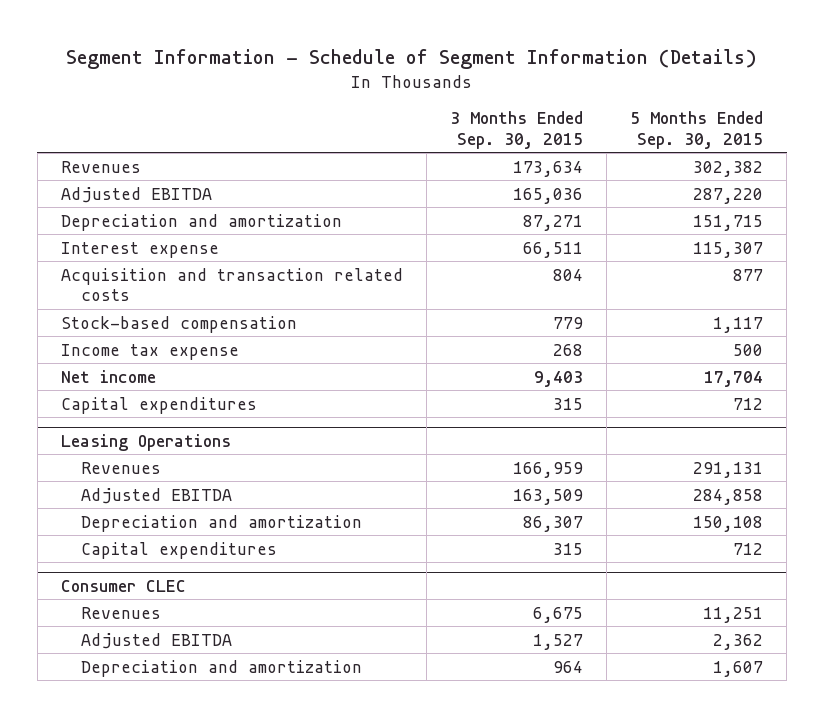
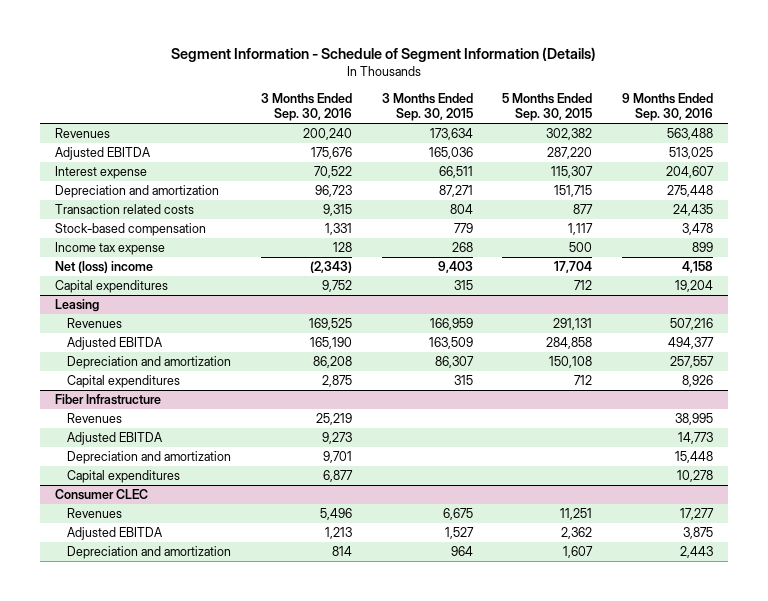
- | 3 Months Ended Sep. 30, 2015 | 5 Months Ended Sep. 30, 2015
+ | 3 Months Ended Sep. 30, 2016 | 3 Months Ended Sep. 30, 2015 | 5 Months Ended Sep. 30, 2015 | 9 Months Ended Sep. 30, 2016
- Acquisition and transaction related costs | 804 | 877
moved down: Depreciation and amortization | 96,723 | 87,271 | 151,715 | 275,448
+ Transaction related costs | 9,315 | 804 | 877 | 24,435
- Net income | 9,403 | 17,704
+ Net (loss) income | (2,343) | 9,403 | 17,704 | 4,158
- Leasing Operations
+ Leasing
+ Fiber Infrastructure
+ Revenues | 25,219 | | | 38,995
+ Adjusted EBITDA | 9,273 | | | 14,773
+ Depreciation and amortization | 9,701 | | | 15,448
+ Capital expenditures | 6,877 | | | 10,278

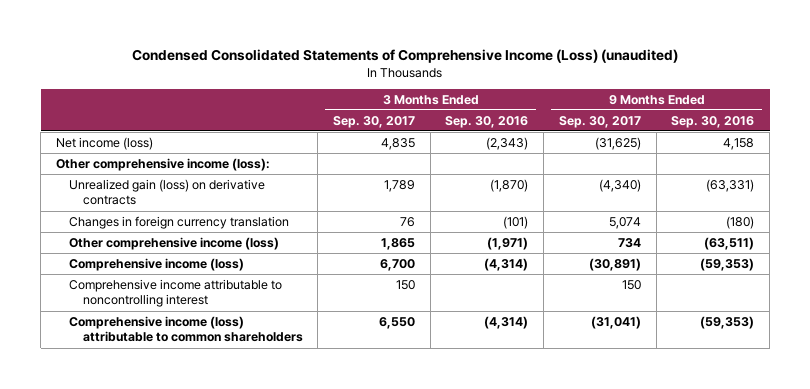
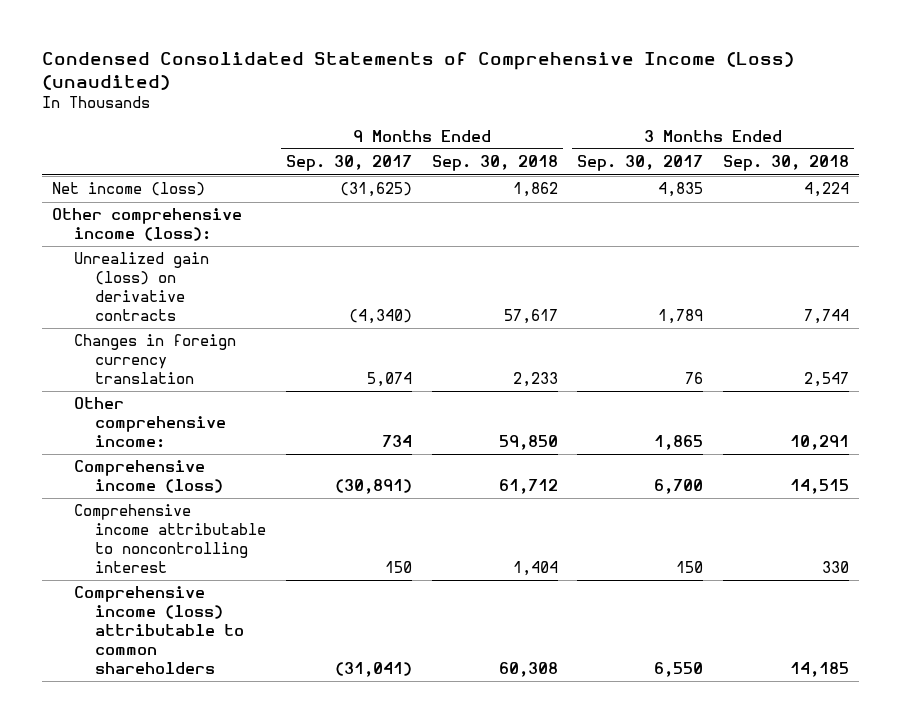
- | 3 Months Ended Sep. 30, 2017 | 3 Months Ended Sep. 30, 2016 | 9 Months Ended Sep. 30, 2017 | 9 Months Ended Sep. 30, 2016
+ | 9 Months Ended Sep. 30, 2017 | 9 Months Ended Sep. 30, 2018 | 3 Months Ended Sep. 30, 2017 | 3 Months Ended Sep. 30, 2018
- Other comprehensive income (loss) | 1,865 | (1,971) | 734 | (63,511)
+ Other comprehensive income: | 734 | 59,850 | 1,865 | 10,291

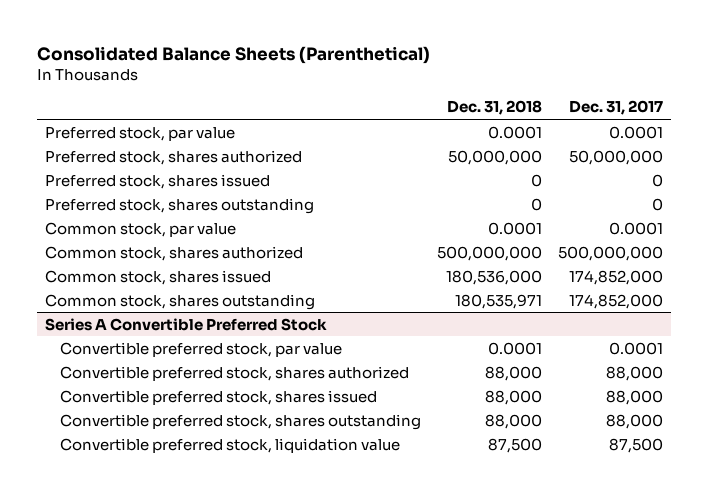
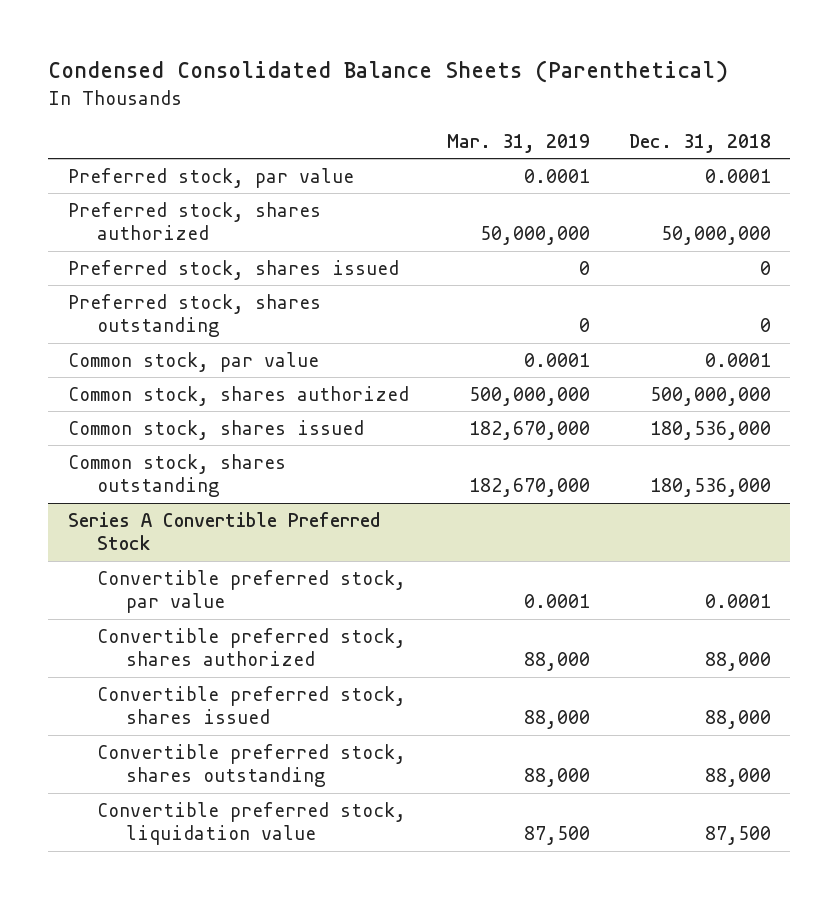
- Consolidated Balance Sheets (Parenthetical)
+ Condensed Consolidated Balance Sheets (Parenthetical)
- | Dec. 31, 2018 | Dec. 31, 2017
+ | Mar. 31, 2019 | Dec. 31, 2018
- Common stock, shares outstanding | 180,535,971 | 174,852,000
+ Common stock, shares outstanding | 182,670,000 | 180,536,000

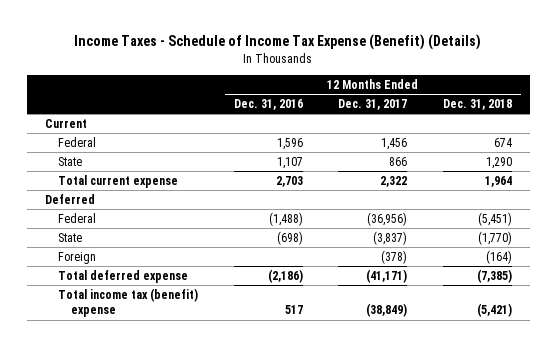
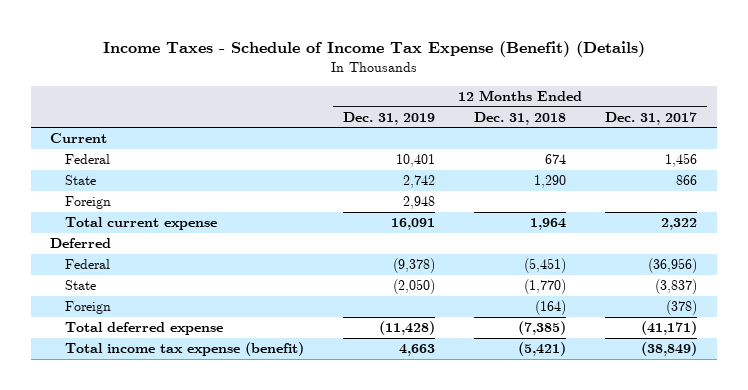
- | 12 Months Ended Dec. 31, 2016 | 12 Months Ended Dec. 31, 2017 | 12 Months Ended Dec. 31, 2018
+ | 12 Months Ended Dec. 31, 2019 | 12 Months Ended Dec. 31, 2018 | 12 Months Ended Dec. 31, 2017
+ Foreign | 2,948 | |
- Total income tax (benefit) expense | 517 | (38,849) | (5,421)
+ Total income tax expense (benefit) | 4,663 | (5,421) | (38,849)

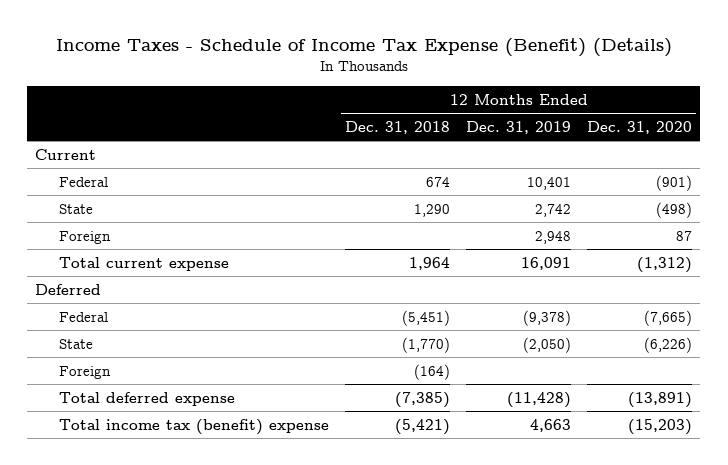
- | 12 Months Ended Dec. 31, 2019 | 12 Months Ended Dec. 31, 2018 | 12 Months Ended Dec. 31, 2017
+ | 12 Months Ended Dec. 31, 2018 | 12 Months Ended Dec. 31, 2019 | 12 Months Ended Dec. 31, 2020
- Total income tax expense (benefit) | 4,663 | (5,421) | (38,849)
+ Total income tax (benefit) expense | (5,421) | 4,663 | (15,203)

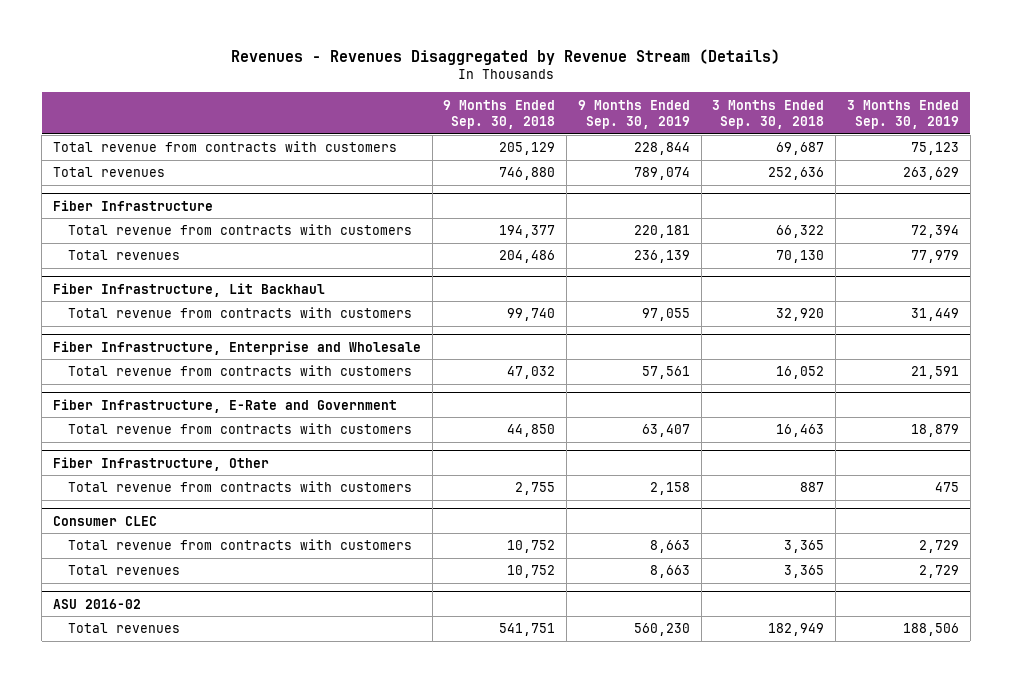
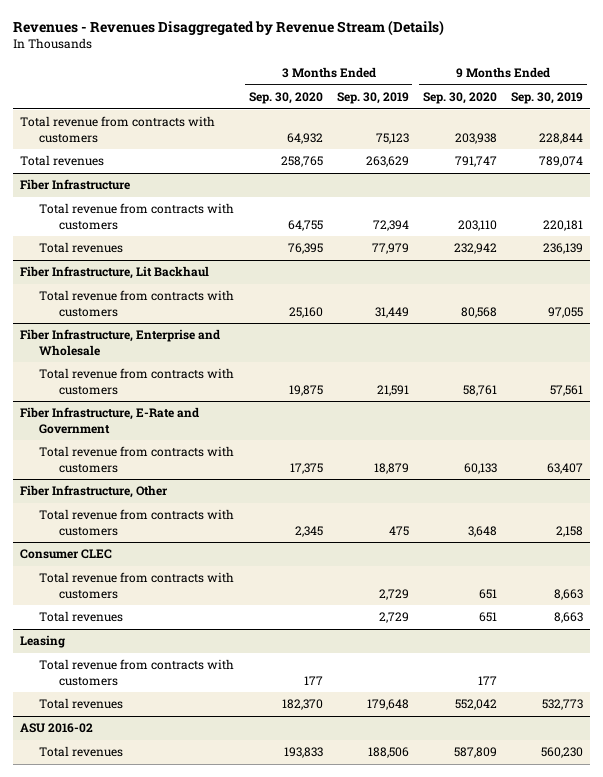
- | 9 Months Ended Sep. 30, 2018 | 9 Months Ended Sep. 30, 2019 | 3 Months Ended Sep. 30, 2018 | 3 Months Ended Sep. 30, 2019
+ | 3 Months Ended Sep. 30, 2020 | 3 Months Ended Sep. 30, 2019 | 9 Months Ended Sep. 30, 2020 | 9 Months Ended Sep. 30, 2019
+ Leasing
+ Total revenue from contracts with customers | 177 | | 177 |
+ Total revenues | 182,370 | 179,648 | 552,042 | 532,773

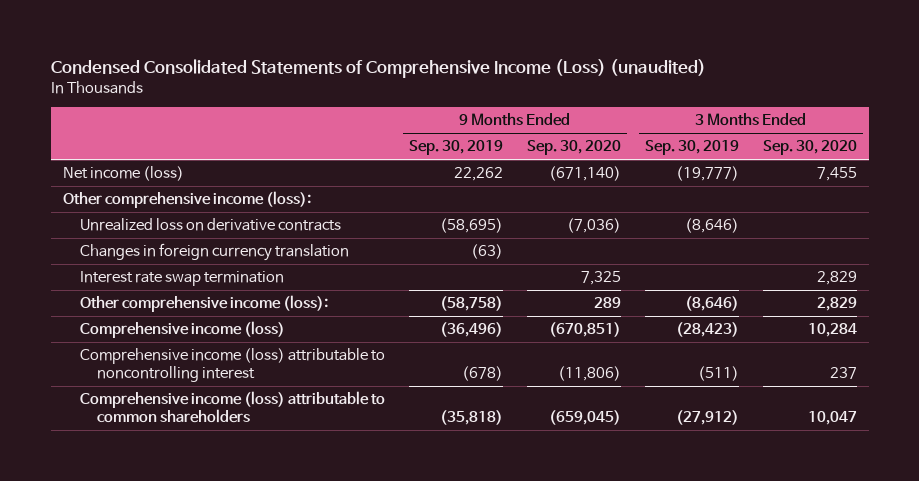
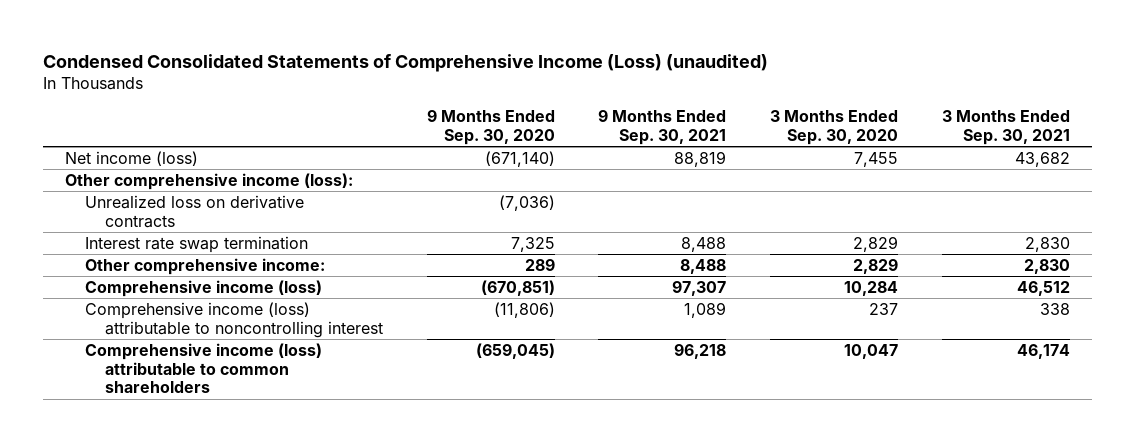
- | 9 Months Ended Sep. 30, 2019 | 9 Months Ended Sep. 30, 2020 | 3 Months Ended Sep. 30, 2019 | 3 Months Ended Sep. 30, 2020
+ | 9 Months Ended Sep. 30, 2020 | 9 Months Ended Sep. 30, 2021 | 3 Months Ended Sep. 30, 2020 | 3 Months Ended Sep. 30, 2021
- Changes in foreign currency translation | (63) | | |
- Other comprehensive income (loss): | (58,758) | 289 | (8,646) | 2,829
+ Other comprehensive income: | 289 | 8,488 | 2,829 | 2,830

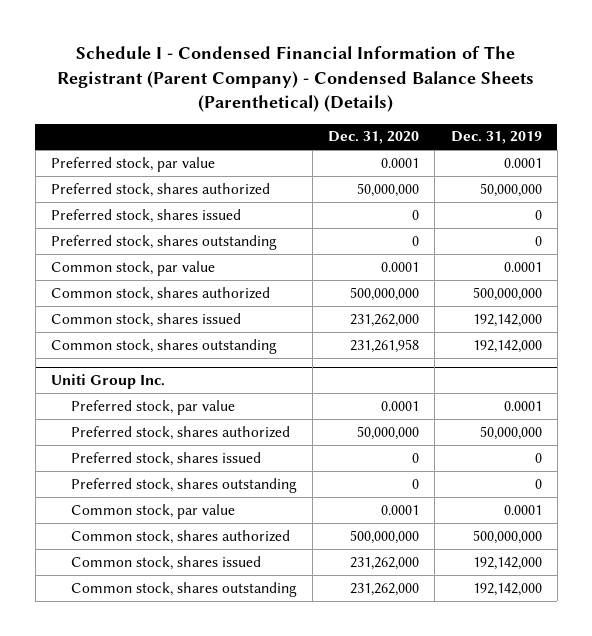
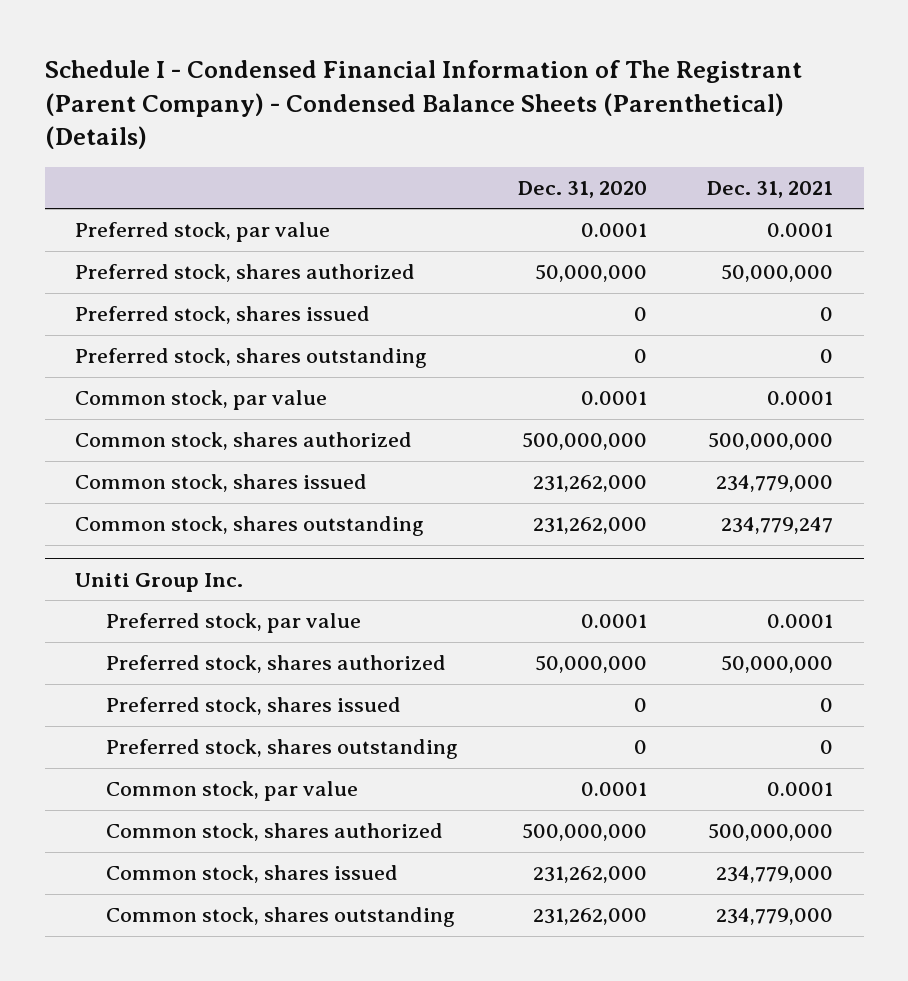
- | Dec. 31, 2020 | Dec. 31, 2019
+ | Dec. 31, 2020 | Dec. 31, 2021
- Common stock, shares outstanding | 231,261,958 | 192,142,000
+ Common stock, shares outstanding | 231,262,000 | 234,779,247

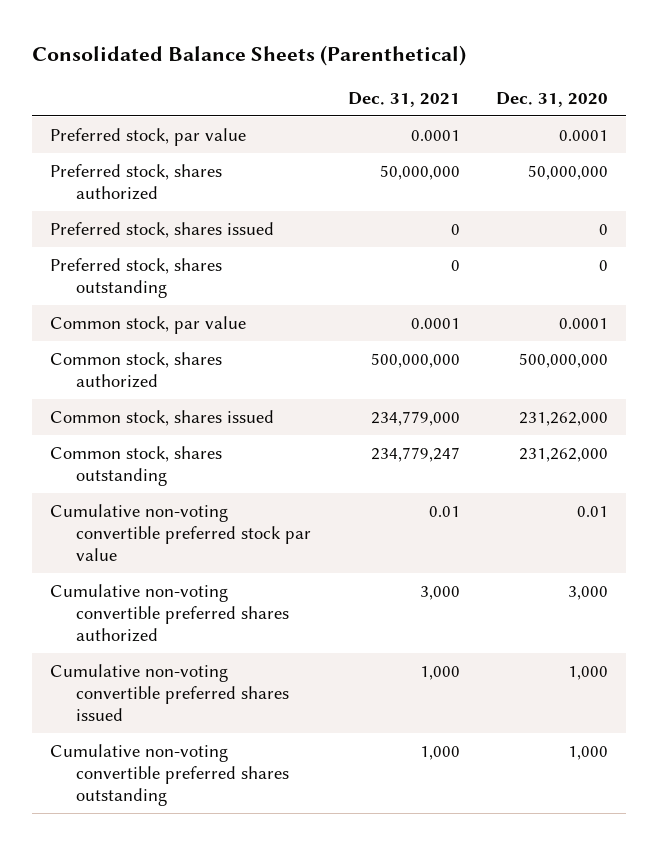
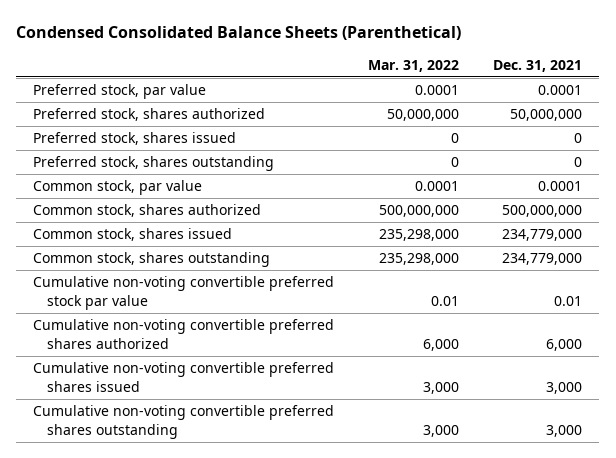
- Consolidated Balance Sheets (Parenthetical)
+ Condensed Consolidated Balance Sheets (Parenthetical)
- | Dec. 31, 2021 | Dec. 31, 2020
+ | Mar. 31, 2022 | Dec. 31, 2021
- Common stock, shares outstanding | 234,779,247 | 231,262,000
+ Common stock, shares outstanding | 235,298,000 | 234,779,000
- Cumulative non-voting convertible preferred shares authorized | 3,000 | 3,000
- Cumulative non-voting convertible preferred shares issued | 1,000 | 1,000
- Cumulative non-voting convertible preferred shares outstanding | 1,000 | 1,000
+ Cumulative non-voting convertible preferred shares authorized | 6,000 | 6,000
+ Cumulative non-voting convertible preferred shares issued | 3,000 | 3,000
+ Cumulative non-voting convertible preferred shares outstanding | 3,000 | 3,000

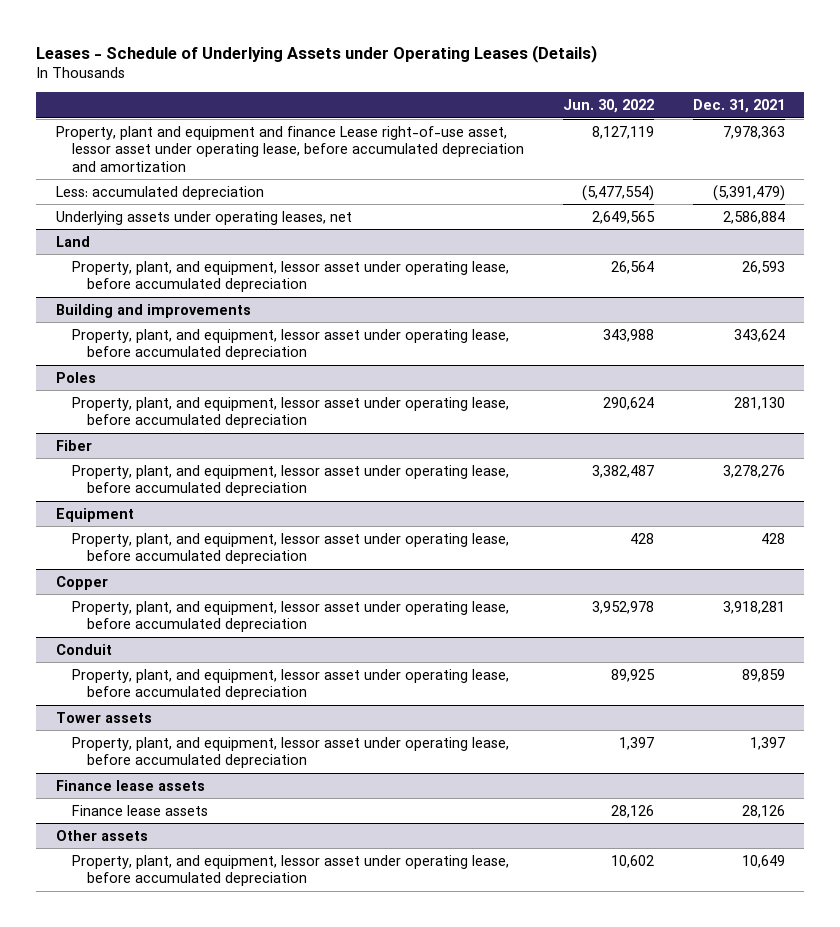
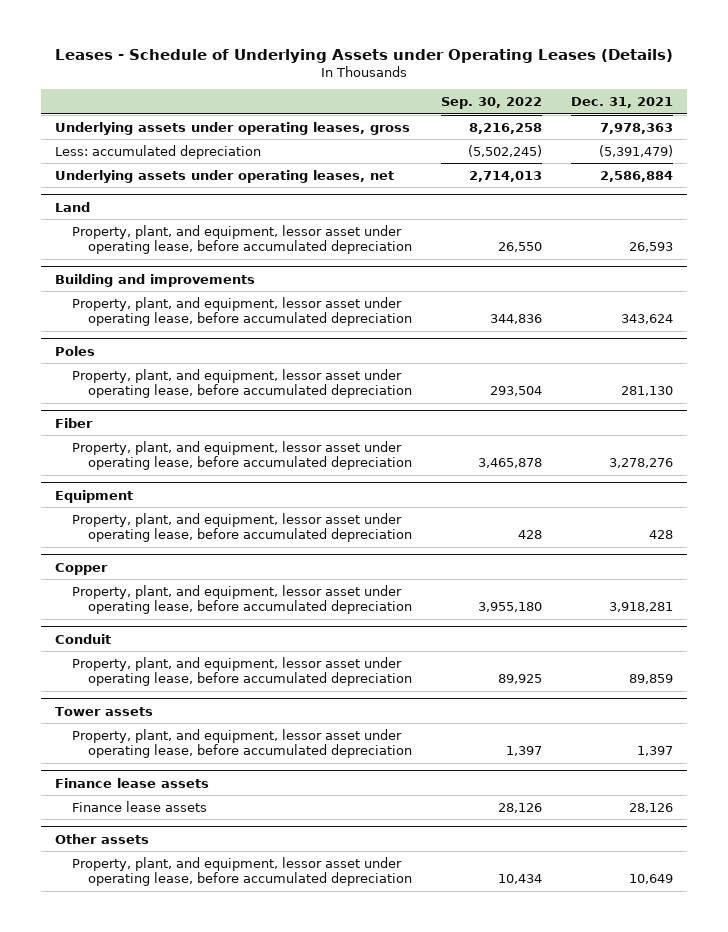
- | Jun. 30, 2022 | Dec. 31, 2021
+ | Sep. 30, 2022 | Dec. 31, 2021
- Property, plant and equipment and finance Lease right-of-use asset, lessor asset under operating lease, before accumulated depreciation and amortization | 8,127,119 | 7,978,363
+ Underlying assets under operating leases, gross | 8,216,258 | 7,978,363

